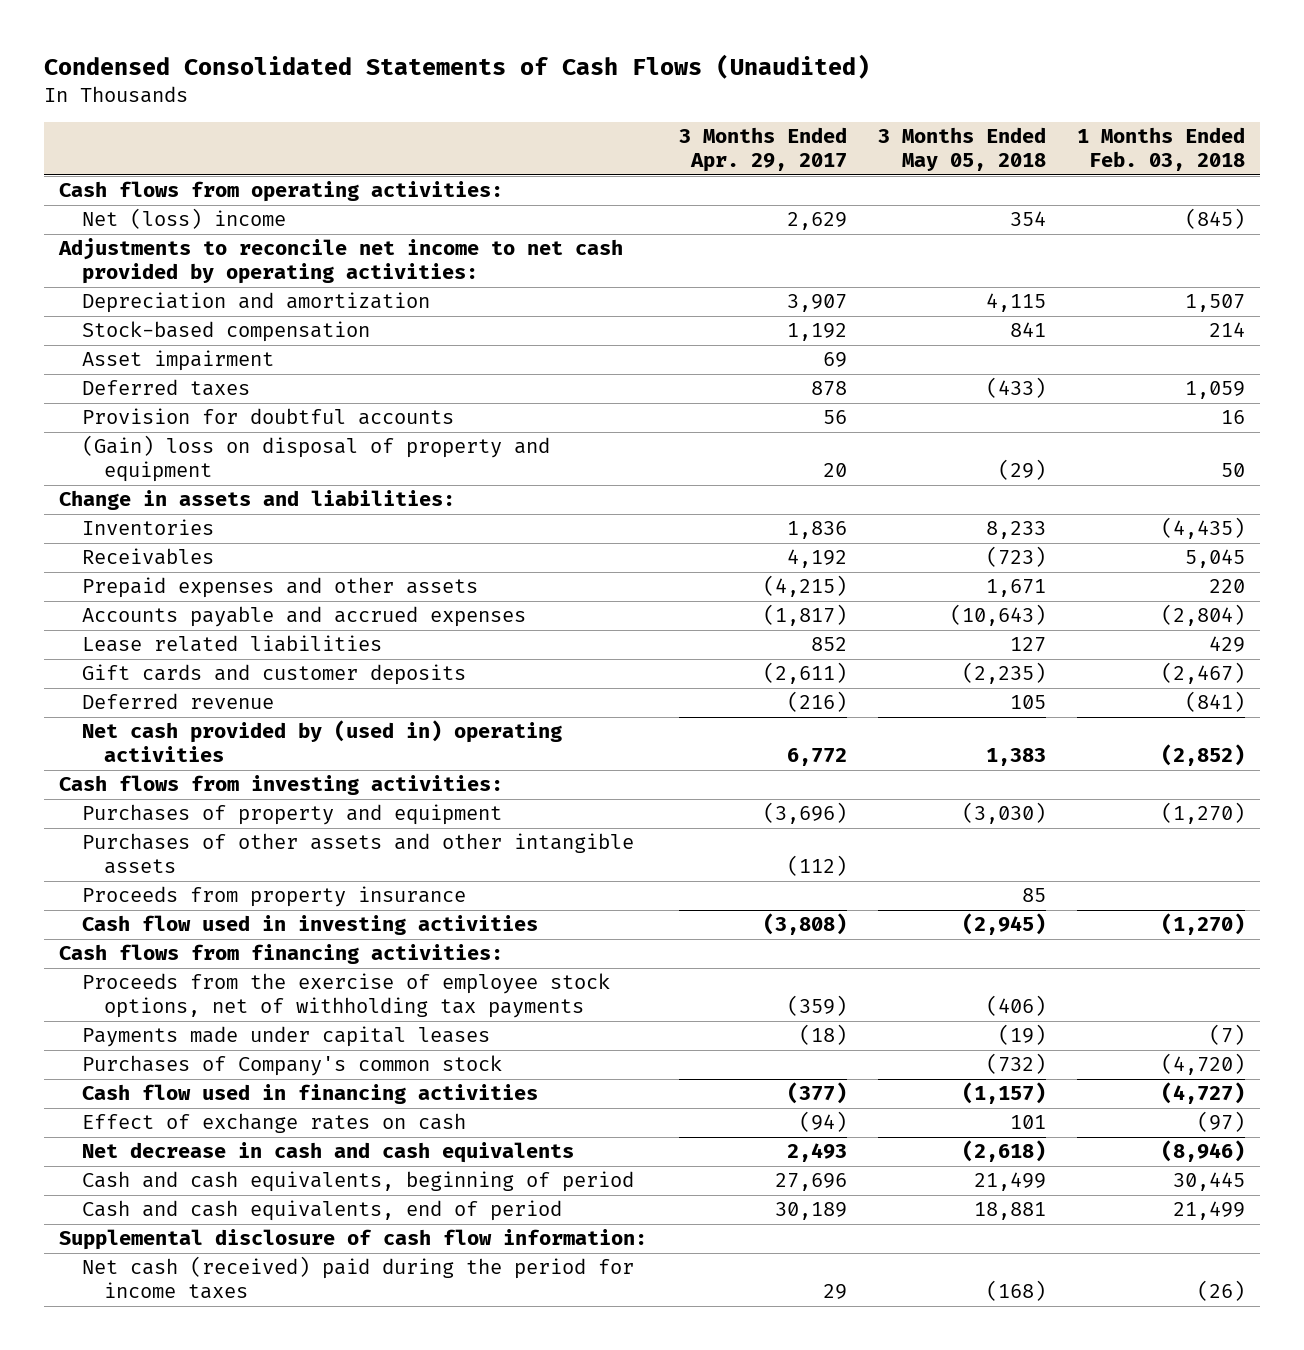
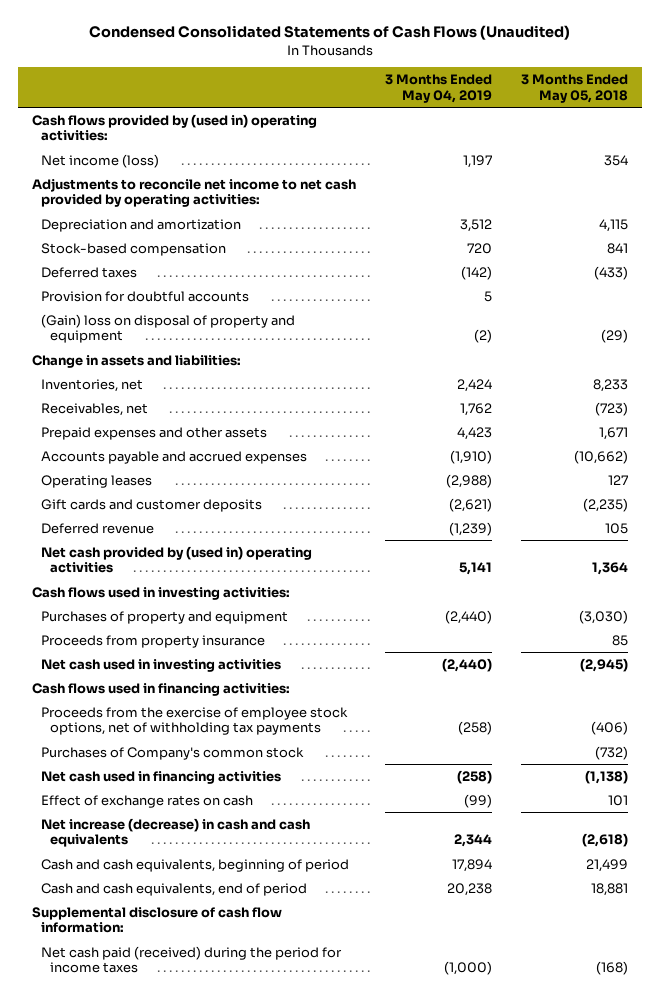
- | 3 Months Ended Apr. 29, 2017 | 3 Months Ended May 05, 2018 | 1 Months Ended Feb. 03, 2018
+ | 3 Months Ended May 04, 2019 | 3 Months Ended May 05, 2018
- Cash flows from operating activities:
- Net (loss) income | 2,629 | 354 | (845)
+ Cash flows provided by (used in) operating activities:
+ Net income (loss) | 1,197 | 354
- Asset impairment | 69 | |
- Inventories | 1,836 | 8,233 | (4,435)
- Receivables | 4,192 | (723) | 5,045
+ Inventories, net | 2,424 | 8,233
+ Receivables, net | 1,762 | (723)
- Accounts payable and accrued expenses | (1,817) | (10,643) | (2,804)
- Lease related liabilities | 852 | 127 | 429
+ Accounts payable and accrued expenses | (1,910) | (10,662)
+ Operating leases | (2,988) | 127
- Net cash provided by (used in) operating activities | 6,772 | 1,383 | (2,852)
- Cash flows from investing activities:
+ Net cash provided by (used in) operating activities | 5,141 | 1,364
+ Cash flows used in investing activities:
- Purchases of other assets and other intangible assets | (112) | |
- Cash flow used in investing activities | (3,808) | (2,945) | (1,270)
- Cash flows from financing activities:
+ Net cash used in investing activities | (2,440) | (2,945)
+ Cash flows used in financing activities:
- Payments made under capital leases | (18) | (19) | (7)
- Cash flow used in financing activities | (377) | (1,157) | (4,727)
+ Net cash used in financing activities | (258) | (1,138)
- Net decrease in cash and cash equivalents | 2,493 | (2,618) | (8,946)
+ Net increase (decrease) in cash and cash equivalents | 2,344 | (2,618)
- Net cash (received) paid during the period for income taxes | 29 | (168) | (26)
+ Net cash paid (received) during the period for income taxes | (1,000) | (168)

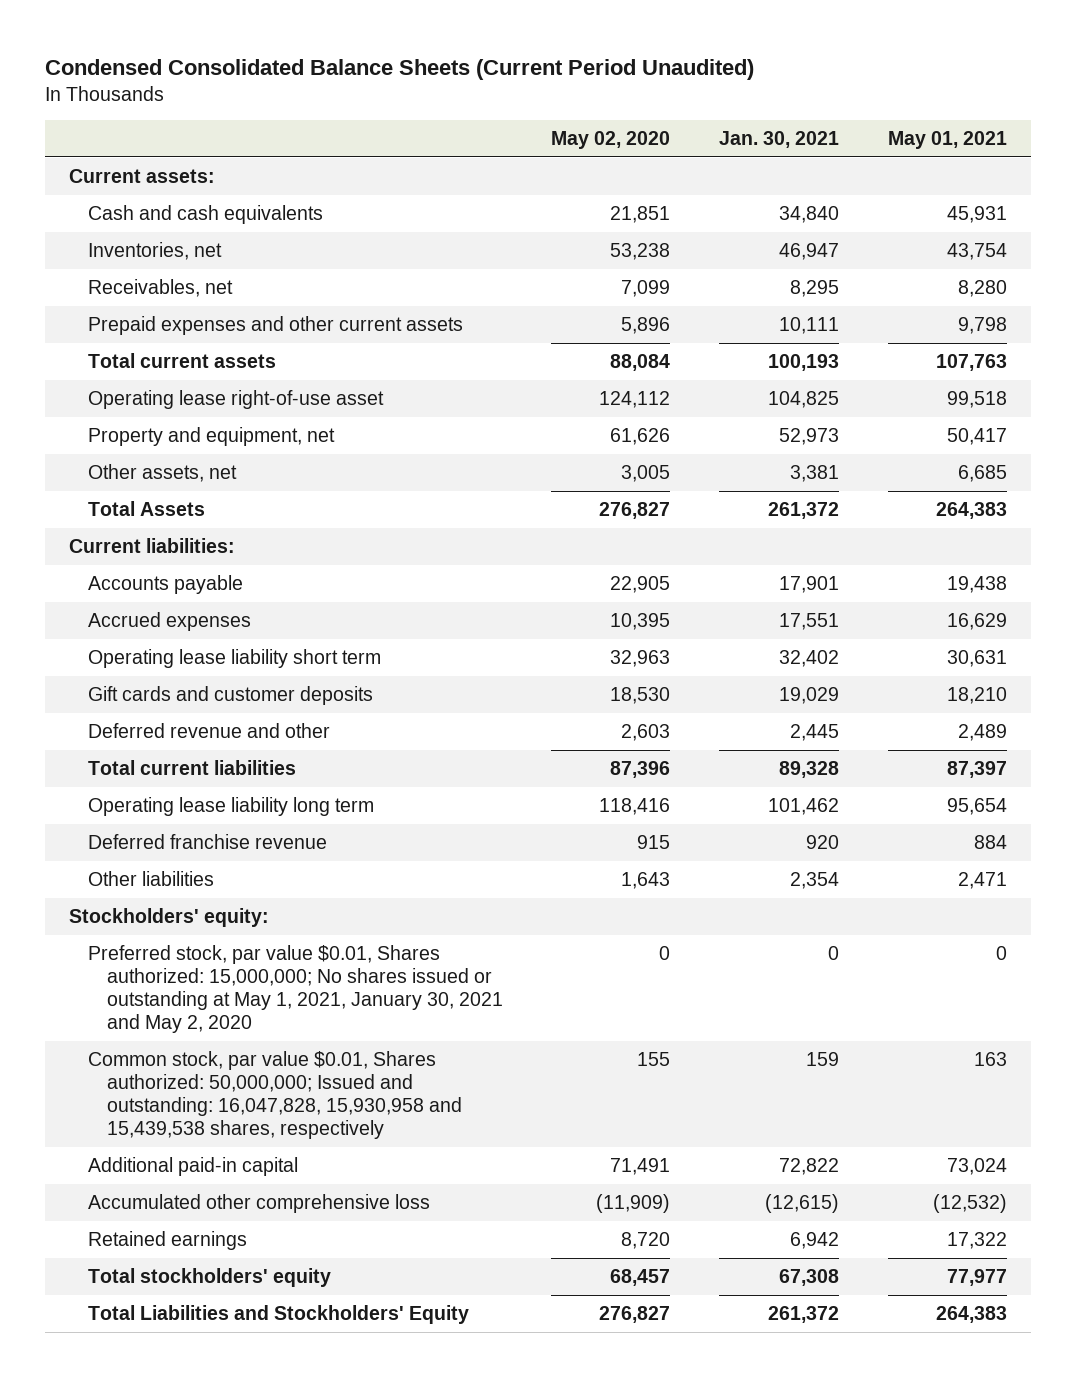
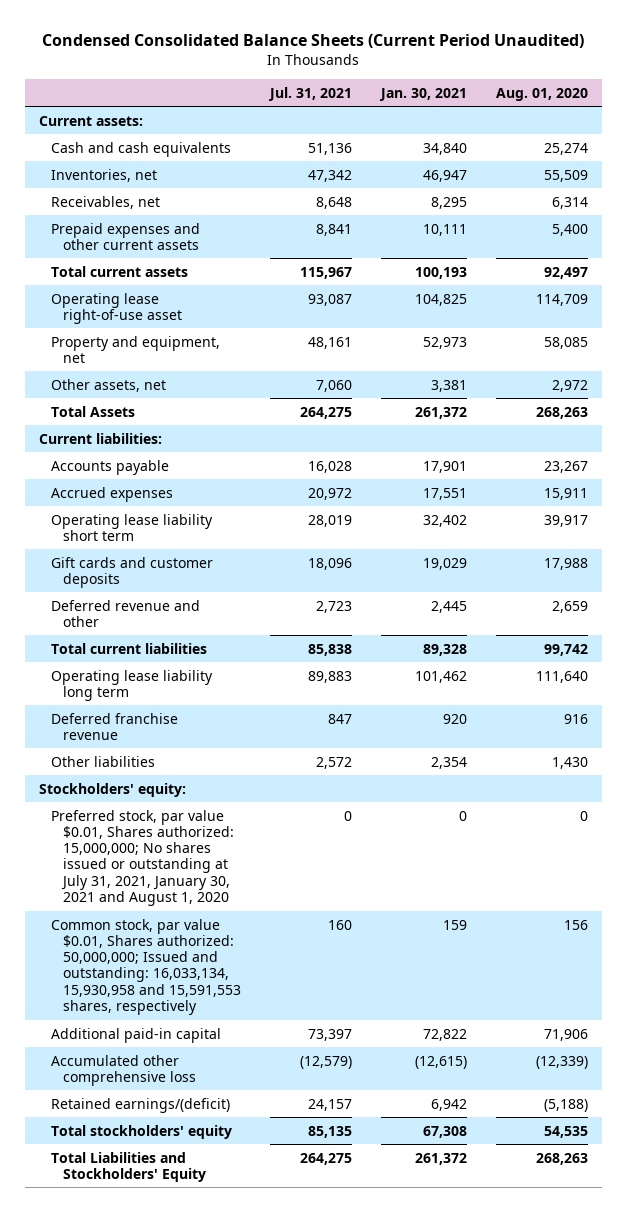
- | May 02, 2020 | Jan. 30, 2021 | May 01, 2021
+ | Jul. 31, 2021 | Jan. 30, 2021 | Aug. 01, 2020
- Preferred stock, par value $0.01, Shares authorized: 15,000,000; No shares issued or outstanding at May 1, 2021, January 30, 2021 and May 2, 2020 | 0 | 0 | 0
- Common stock, par value $0.01, Shares authorized: 50,000,000; Issued and outstanding: 16,047,828, 15,930,958 and 15,439,538 shares, respectively | 155 | 159 | 163
+ Preferred stock, par value $0.01, Shares authorized: 15,000,000; No shares issued or outstanding at July 31, 2021, January 30, 2021 and August 1, 2020 | 0 | 0 | 0
+ Common stock, par value $0.01, Shares authorized: 50,000,000; Issued and outstanding: 16,033,134, 15,930,958 and 15,591,553 shares, respectively | 160 | 159 | 156
- Retained earnings | 8,720 | 6,942 | 17,322
+ Retained earnings/(deficit) | 24,157 | 6,942 | (5,188)

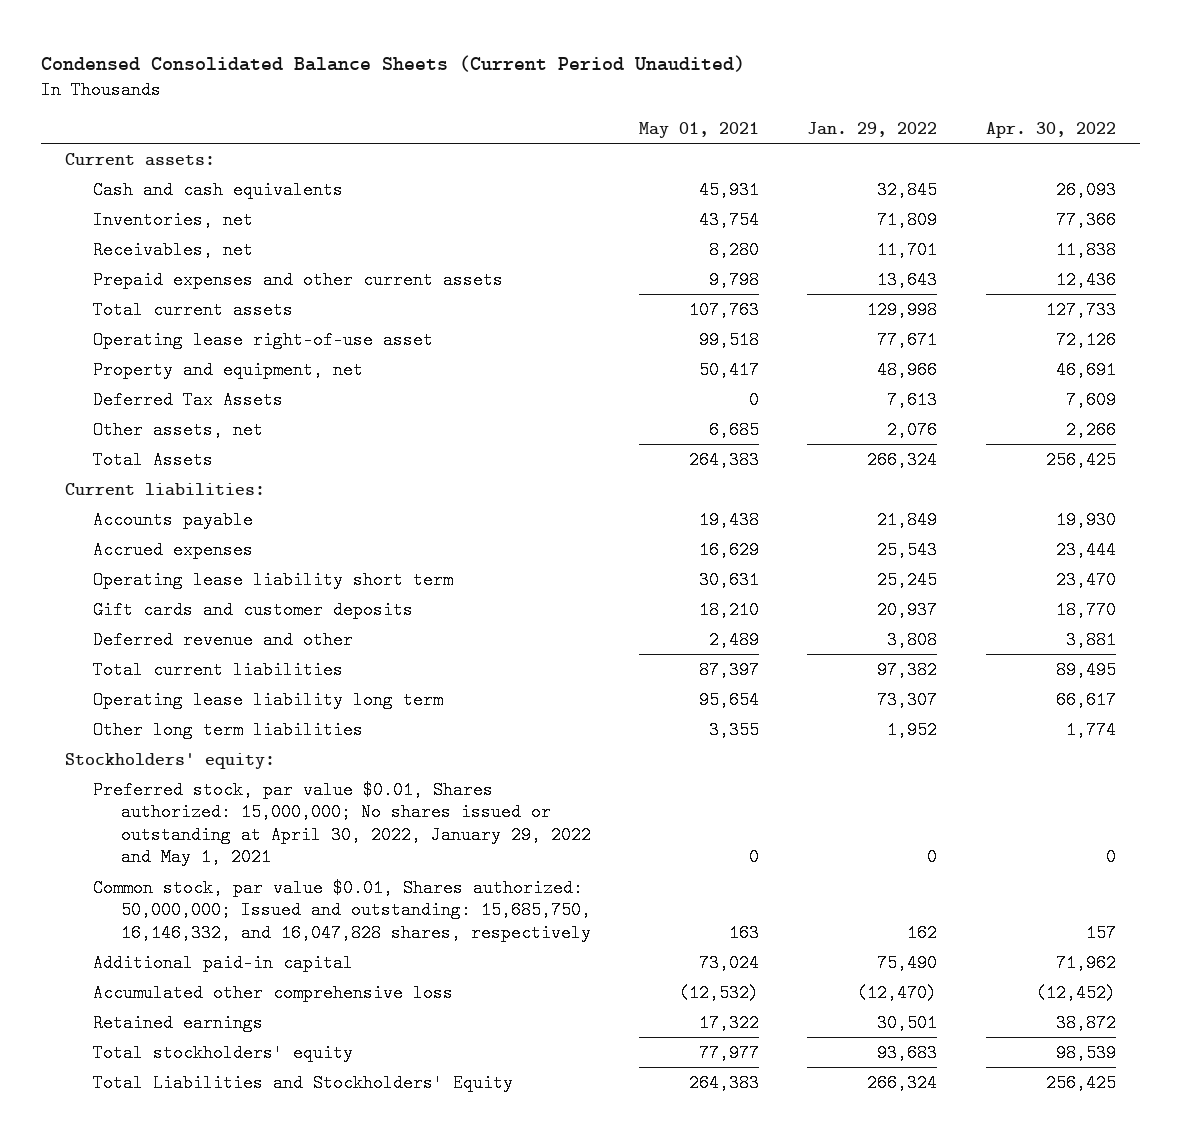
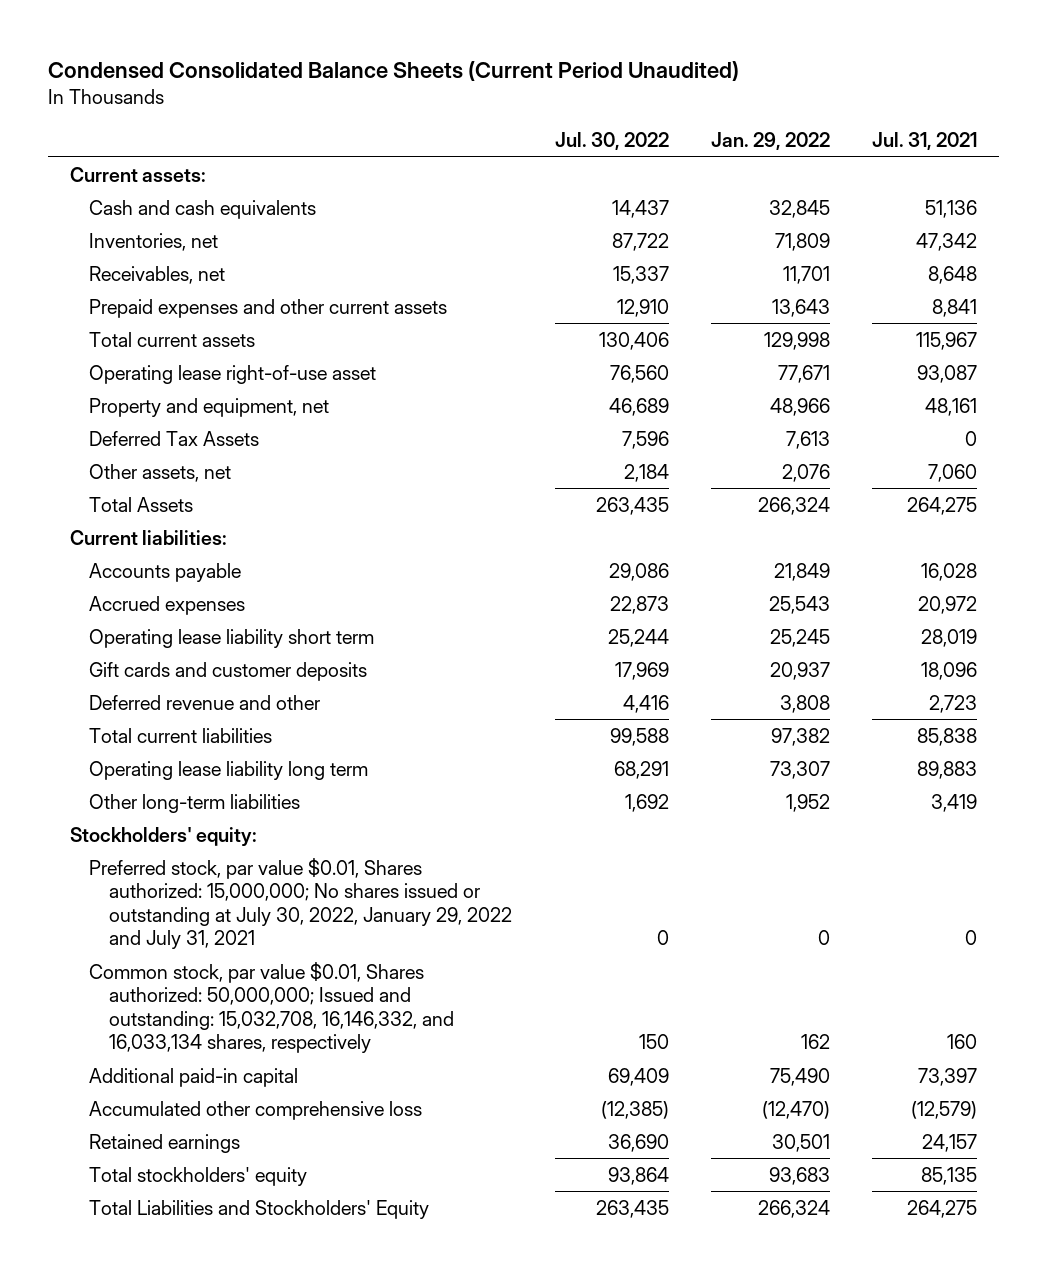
- | May 01, 2021 | Jan. 29, 2022 | Apr. 30, 2022
+ | Jul. 30, 2022 | Jan. 29, 2022 | Jul. 31, 2021
- Other long term liabilities | 3,355 | 1,952 | 1,774
+ Other long-term liabilities | 1,692 | 1,952 | 3,419
- Preferred stock, par value $0.01, Shares authorized: 15,000,000; No shares issued or outstanding at April 30, 2022, January 29, 2022 and May 1, 2021 | 0 | 0 | 0
- Common stock, par value $0.01, Shares authorized: 50,000,000; Issued and outstanding: 15,685,750, 16,146,332, and 16,047,828 shares, respectively | 163 | 162 | 157
+ Preferred stock, par value $0.01, Shares authorized: 15,000,000; No shares issued or outstanding at July 30, 2022, January 29, 2022 and July 31, 2021 | 0 | 0 | 0
+ Common stock, par value $0.01, Shares authorized: 50,000,000; Issued and outstanding: 15,032,708, 16,146,332, and 16,033,134 shares, respectively | 150 | 162 | 160

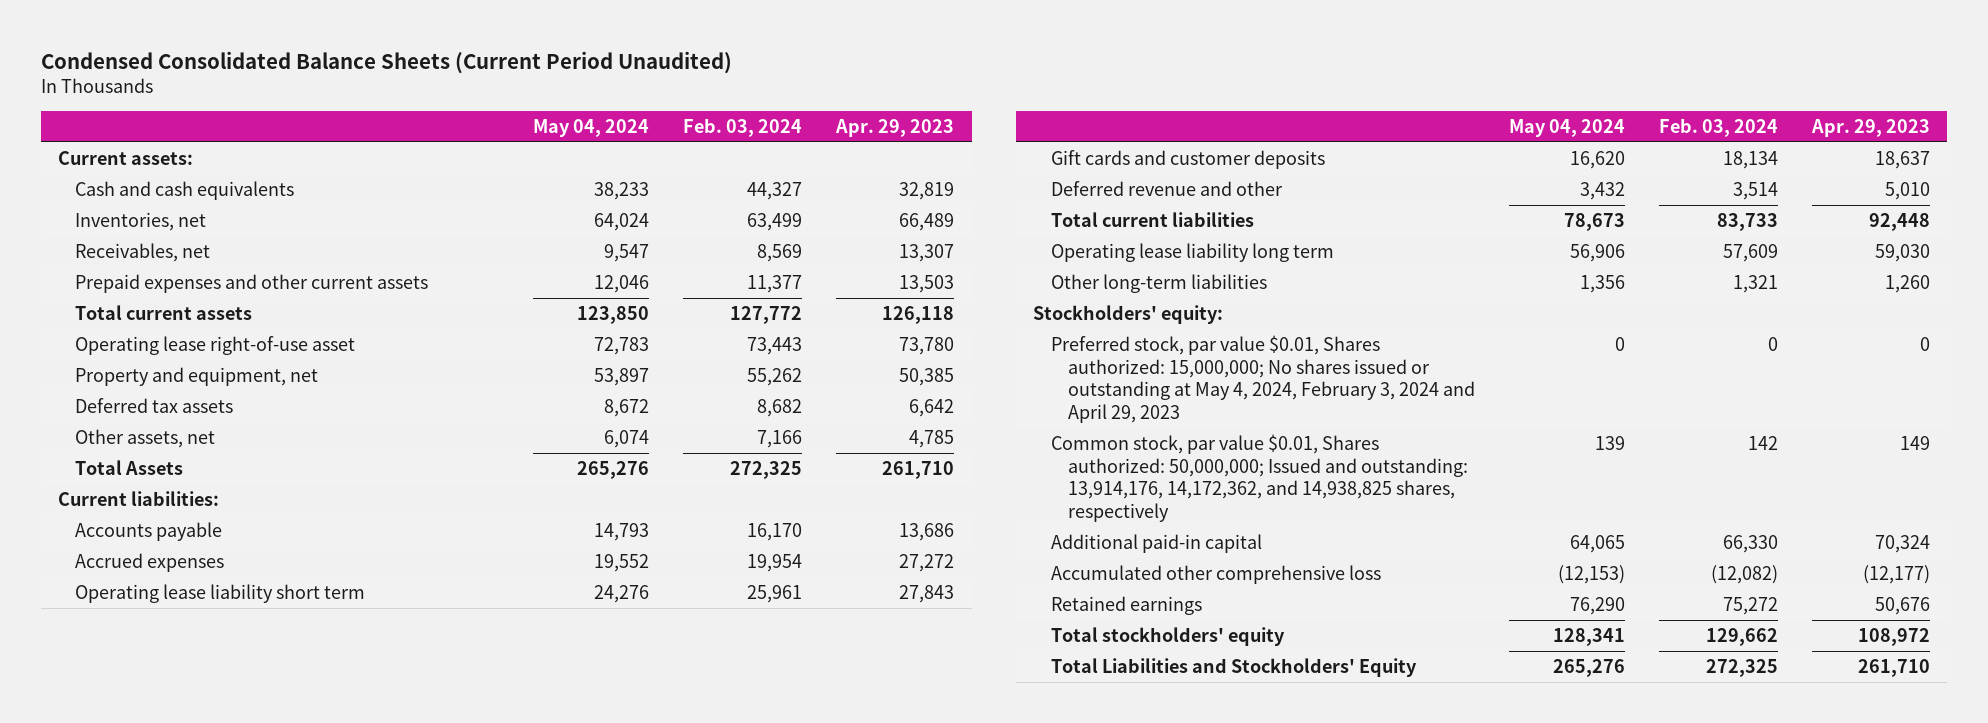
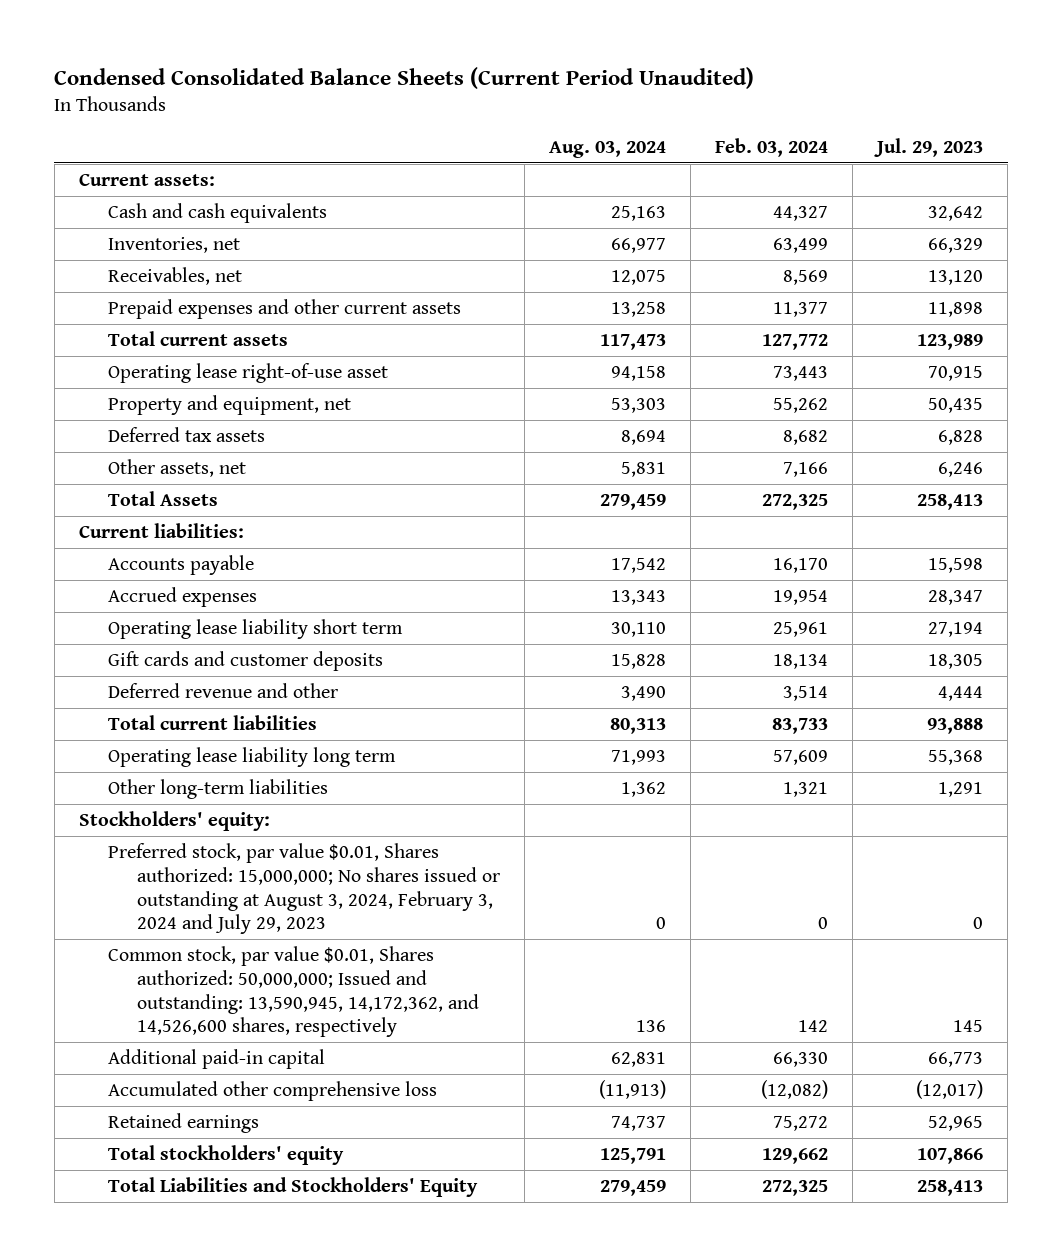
- | May 04, 2024 | Feb. 03, 2024 | Apr. 29, 2023
+ | Aug. 03, 2024 | Feb. 03, 2024 | Jul. 29, 2023
- Preferred stock, par value $0.01, Shares authorized: 15,000,000; No shares issued or outstanding at May 4, 2024, February 3, 2024 and April 29, 2023 | 0 | 0 | 0
- Common stock, par value $0.01, Shares authorized: 50,000,000; Issued and outstanding: 13,914,176, 14,172,362, and 14,938,825 shares, respectively | 139 | 142 | 149
+ Preferred stock, par value $0.01, Shares authorized: 15,000,000; No shares issued or outstanding at August 3, 2024, February 3, 2024 and July 29, 2023 | 0 | 0 | 0
+ Common stock, par value $0.01, Shares authorized: 50,000,000; Issued and outstanding: 13,590,945, 14,172,362, and 14,526,600 shares, respectively | 136 | 142 | 145

